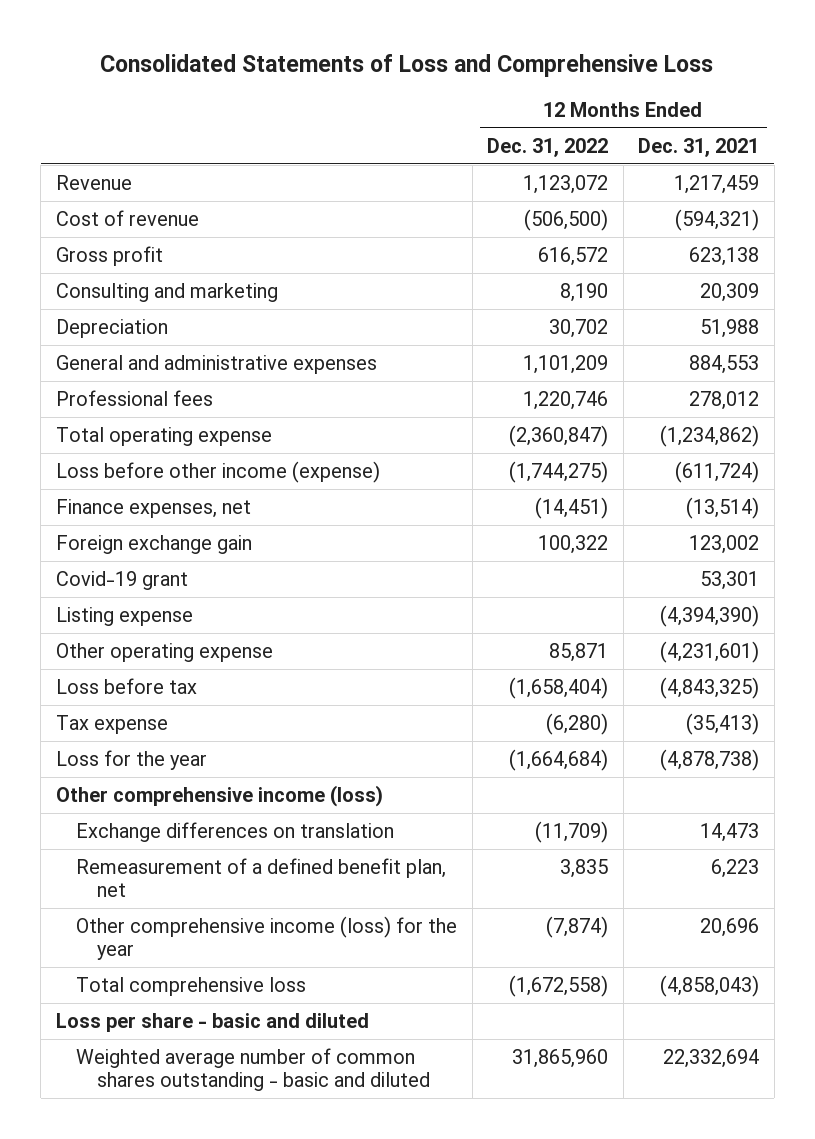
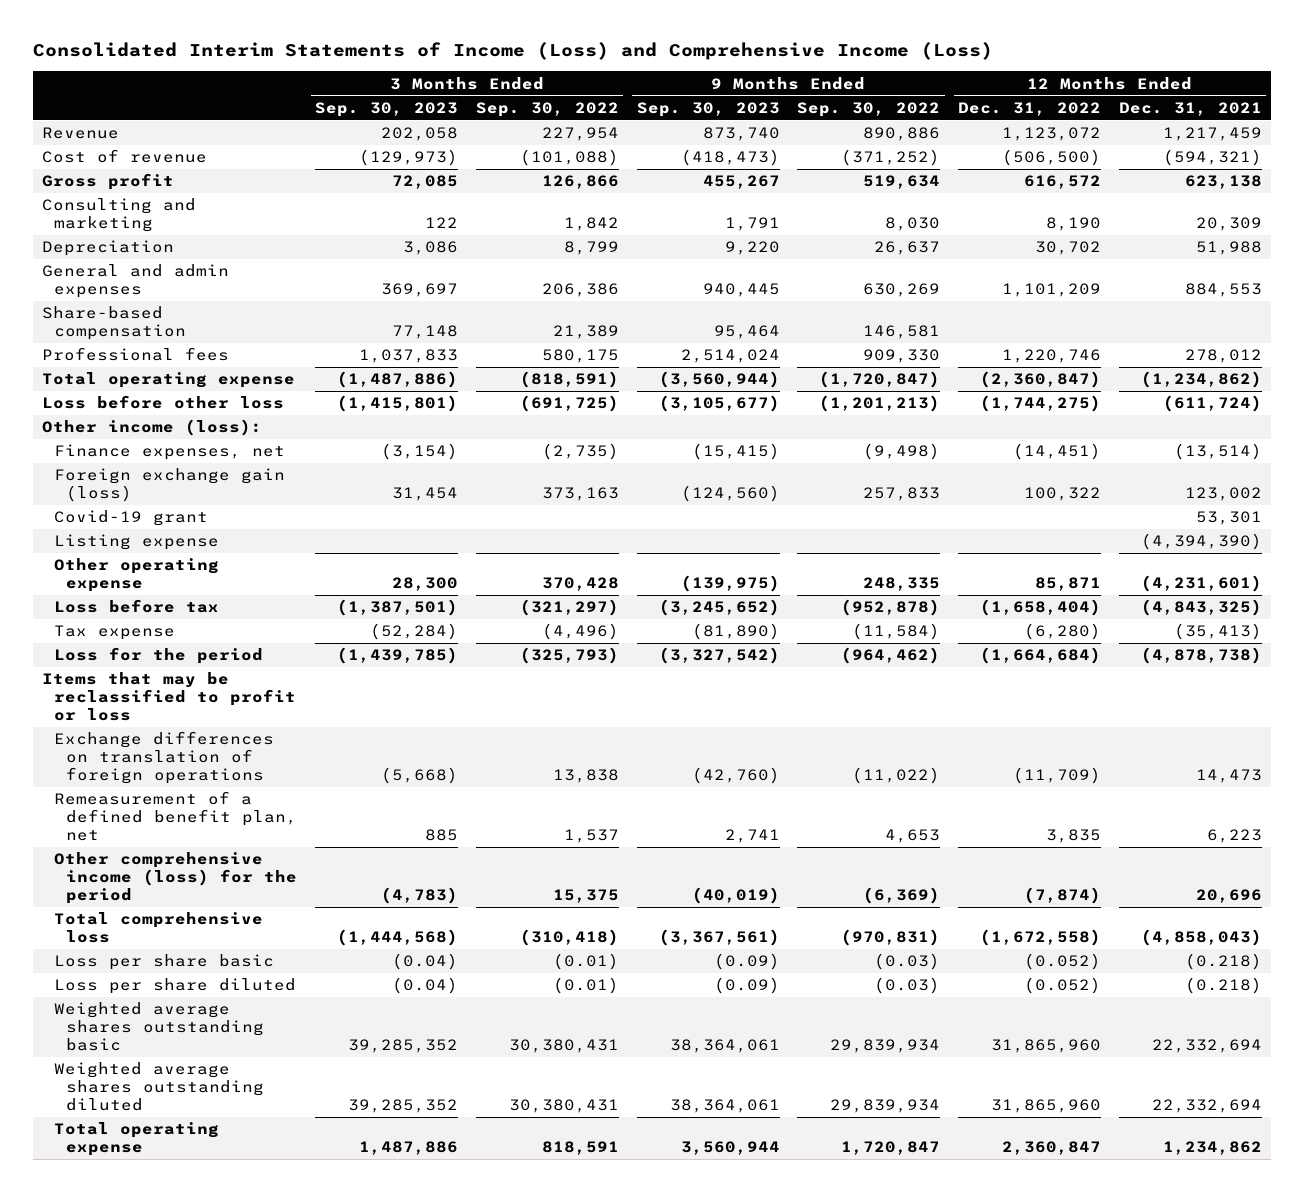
- Consolidated Statements of Loss and Comprehensive Loss
+ Consolidated Interim Statements of Income (Loss) and Comprehensive Income (Loss)
- | 12 Months Ended Dec. 31, 2022 | 12 Months Ended Dec. 31, 2021
+ | 3 Months Ended Sep. 30, 2023 | 3 Months Ended Sep. 30, 2022 | 9 Months Ended Sep. 30, 2023 | 9 Months Ended Sep. 30, 2022 | 12 Months Ended Dec. 31, 2022 | 12 Months Ended Dec. 31, 2021
- General and administrative expenses | 1,101,209 | 884,553
+ General and admin expenses | 369,697 | 206,386 | 940,445 | 630,269 | 1,101,209 | 884,553
+ Share-based compensation | 77,148 | 21,389 | 95,464 | 146,581 | |
- Loss before other income (expense) | (1,744,275) | (611,724)
+ Loss before other loss | (1,415,801) | (691,725) | (3,105,677) | (1,201,213) | (1,744,275) | (611,724)
+ Other income (loss):
- Foreign exchange gain | 100,322 | 123,002
+ Foreign exchange gain (loss) | 31,454 | 373,163 | (124,560) | 257,833 | 100,322 | 123,002
- Loss for the year | (1,664,684) | (4,878,738)
- Other comprehensive income (loss)
- Exchange differences on translation | (11,709) | 14,473
+ Loss for the period | (1,439,785) | (325,793) | (3,327,542) | (964,462) | (1,664,684) | (4,878,738)
+ Items that may be reclassified to profit or loss
+ Exchange differences on translation of foreign operations | (5,668) | 13,838 | (42,760) | (11,022) | (11,709) | 14,473
- Other comprehensive income (loss) for the year | (7,874) | 20,696
+ Other comprehensive income (loss) for the period | (4,783) | 15,375 | (40,019) | (6,369) | (7,874) | 20,696
- Loss per share - basic and diluted
- Weighted average number of common shares outstanding - basic and diluted | 31,865,960 | 22,332,694
+ Loss per share basic | (0.04) | (0.01) | (0.09) | (0.03) | (0.052) | (0.218)
+ Loss per share diluted | (0.04) | (0.01) | (0.09) | (0.03) | (0.052) | (0.218)
+ Weighted average shares outstanding basic | 39,285,352 | 30,380,431 | 38,364,061 | 29,839,934 | 31,865,960 | 22,332,694
+ Weighted average shares outstanding diluted | 39,285,352 | 30,380,431 | 38,364,061 | 29,839,934 | 31,865,960 | 22,332,694
+ Total operating expense | 1,487,886 | 818,591 | 3,560,944 | 1,720,847 | 2,360,847 | 1,234,862

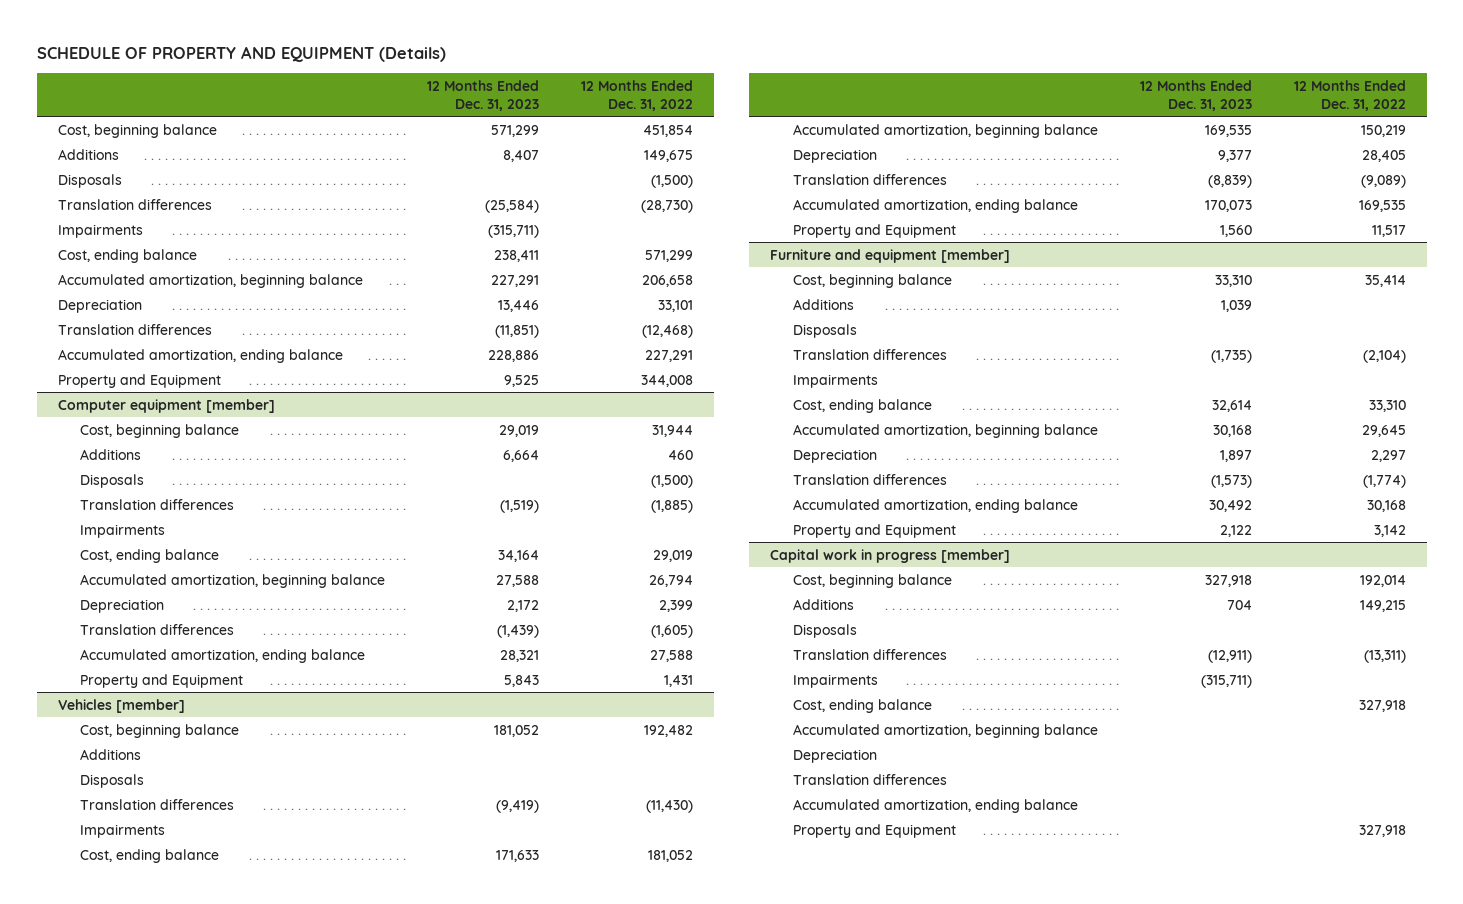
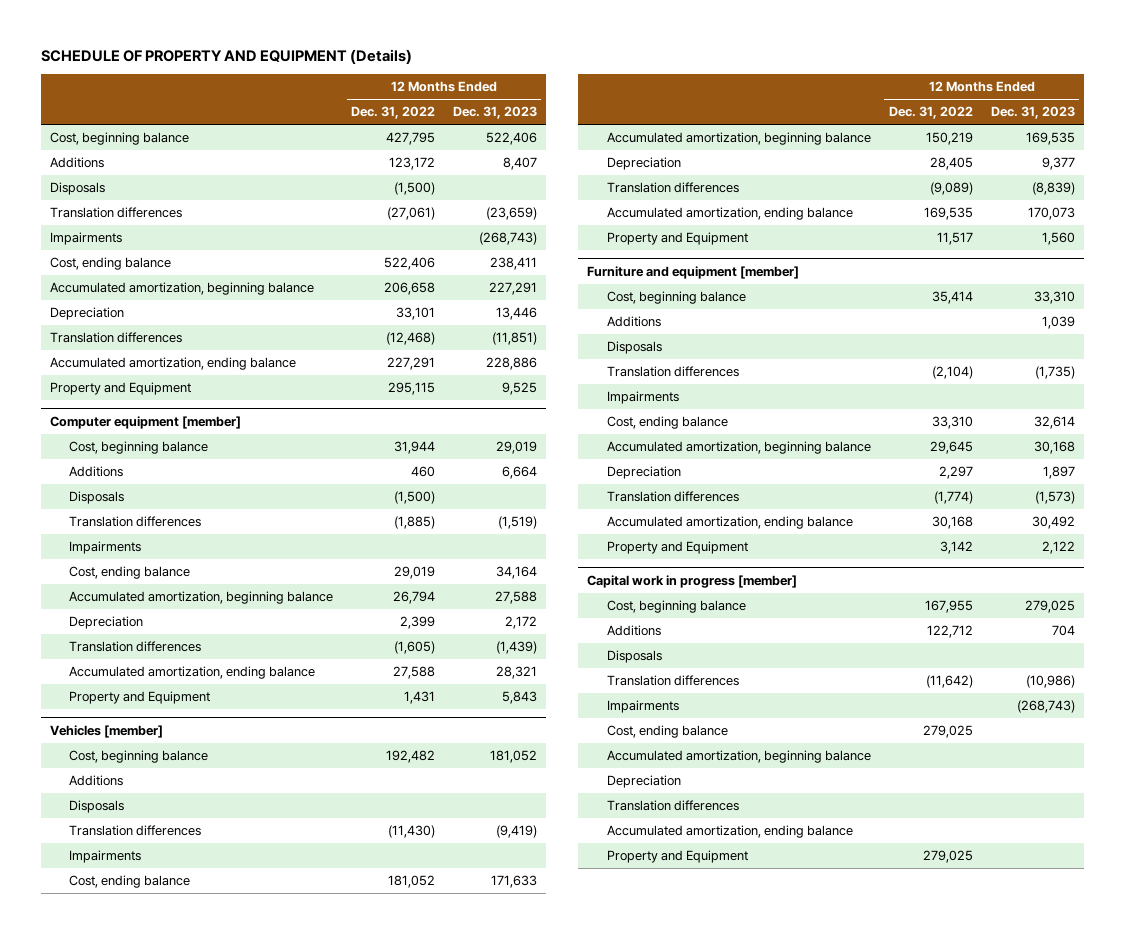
- | 12 Months Ended Dec. 31, 2023 | 12 Months Ended Dec. 31, 2022
+ | 12 Months Ended Dec. 31, 2022 | 12 Months Ended Dec. 31, 2023
- Cost, beginning balance | 571,299 | 451,854
- Additions | 8,407 | 149,675
+ Cost, beginning balance | 427,795 | 522,406
+ Additions | 123,172 | 8,407
- Translation differences | (25,584) | (28,730)
- Impairments | (315,711) |
- Cost, ending balance | 238,411 | 571,299
+ Translation differences | (27,061) | (23,659)
+ Impairments | | (268,743)
+ Cost, ending balance | 522,406 | 238,411
- Property and Equipment | 9,525 | 344,008
+ Property and Equipment | 295,115 | 9,525
@ Capital work in progress [member]
- Cost, beginning balance | 327,918 | 192,014
- Additions | 704 | 149,215
+ Cost, beginning balance | 167,955 | 279,025
+ Additions | 122,712 | 704
- Translation differences | (12,911) | (13,311)
- Impairments | (315,711) |
- Cost, ending balance | | 327,918
+ Translation differences | (11,642) | (10,986)
+ Impairments | | (268,743)
+ Cost, ending balance | 279,025 |
- Property and Equipment | | 327,918
+ Property and Equipment | 279,025 |

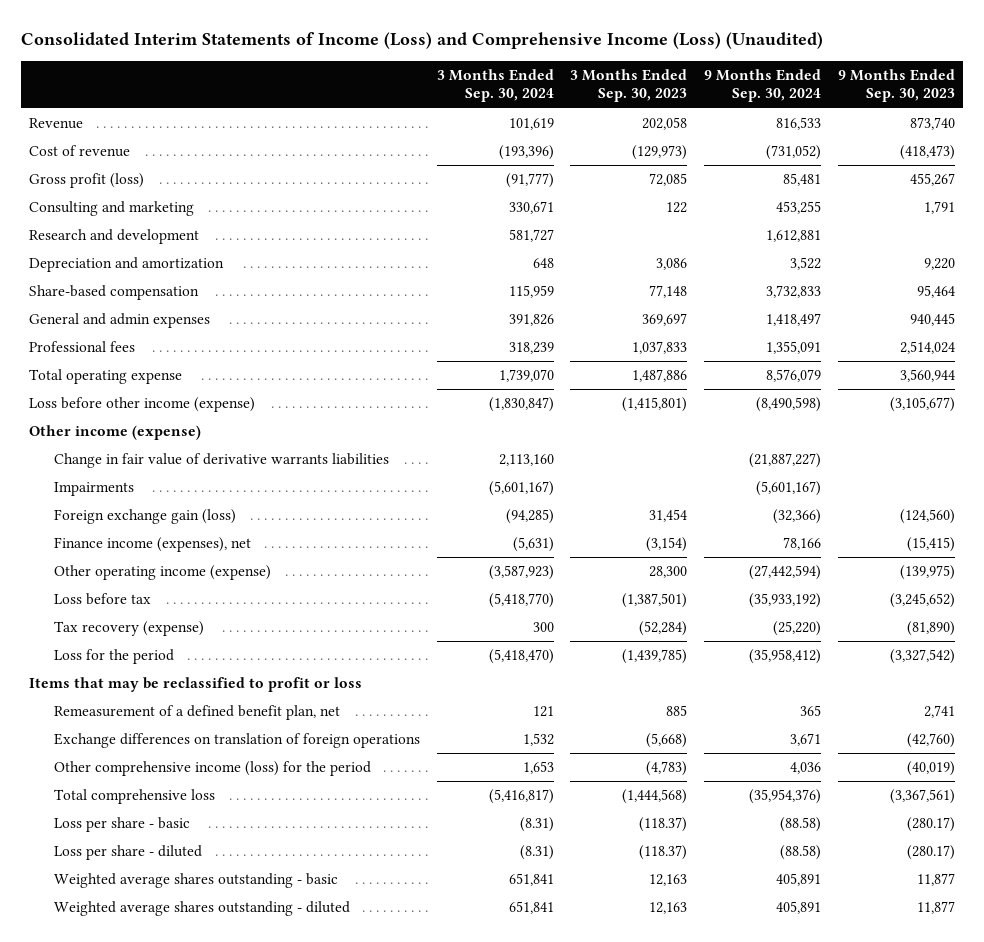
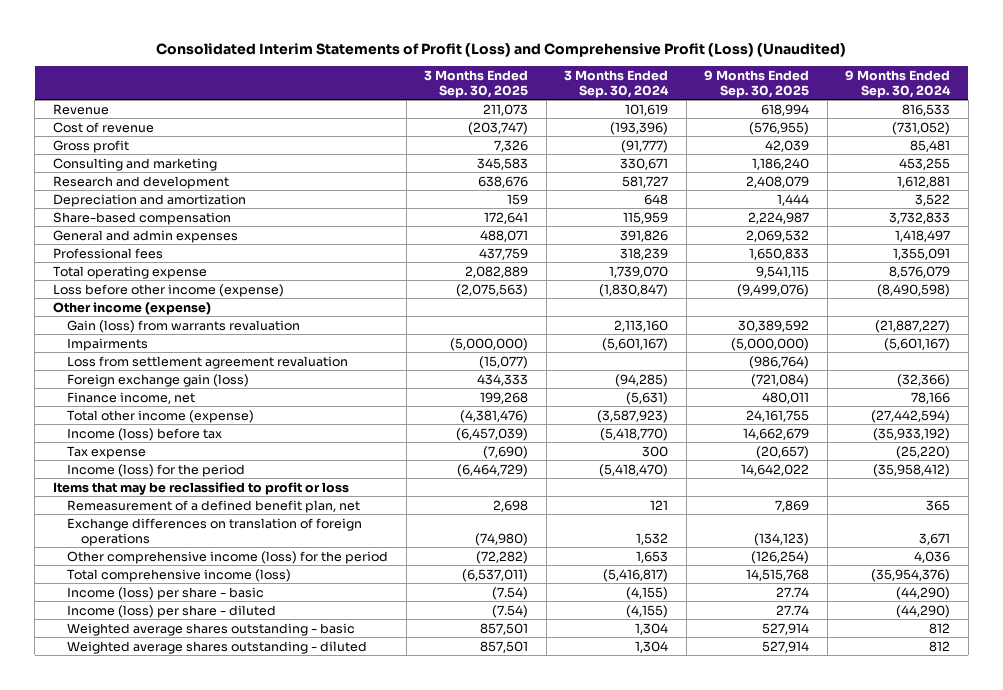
- Consolidated Interim Statements of Income (Loss) and Comprehensive Income (Loss) (Unaudited)
+ Consolidated Interim Statements of Profit (Loss) and Comprehensive Profit (Loss) (Unaudited)
- | 3 Months Ended Sep. 30, 2024 | 3 Months Ended Sep. 30, 2023 | 9 Months Ended Sep. 30, 2024 | 9 Months Ended Sep. 30, 2023
+ | 3 Months Ended Sep. 30, 2025 | 3 Months Ended Sep. 30, 2024 | 9 Months Ended Sep. 30, 2025 | 9 Months Ended Sep. 30, 2024
- Gross profit (loss) | (91,777) | 72,085 | 85,481 | 455,267
+ Gross profit | 7,326 | (91,777) | 42,039 | 85,481
- Change in fair value of derivative warrants liabilities | 2,113,160 | | (21,887,227) |
+ Gain (loss) from warrants revaluation | | 2,113,160 | 30,389,592 | (21,887,227)
+ Loss from settlement agreement revaluation | (15,077) | | (986,764) |
- Finance income (expenses), net | (5,631) | (3,154) | 78,166 | (15,415)
- Other operating income (expense) | (3,587,923) | 28,300 | (27,442,594) | (139,975)
- Loss before tax | (5,418,770) | (1,387,501) | (35,933,192) | (3,245,652)
- Tax recovery (expense) | 300 | (52,284) | (25,220) | (81,890)
- Loss for the period | (5,418,470) | (1,439,785) | (35,958,412) | (3,327,542)
+ Finance income, net | 199,268 | (5,631) | 480,011 | 78,166
+ Total other income (expense) | (4,381,476) | (3,587,923) | 24,161,755 | (27,442,594)
+ Income (loss) before tax | (6,457,039) | (5,418,770) | 14,662,679 | (35,933,192)
+ Tax expense | (7,690) | 300 | (20,657) | (25,220)
+ Income (loss) for the period | (6,464,729) | (5,418,470) | 14,642,022 | (35,958,412)
- Total comprehensive loss | (5,416,817) | (1,444,568) | (35,954,376) | (3,367,561)
- Loss per share - basic | (8.31) | (118.37) | (88.58) | (280.17)
- Loss per share - diluted | (8.31) | (118.37) | (88.58) | (280.17)
- Weighted average shares outstanding - basic | 651,841 | 12,163 | 405,891 | 11,877
- Weighted average shares outstanding - diluted | 651,841 | 12,163 | 405,891 | 11,877
+ Total comprehensive income (loss) | (6,537,011) | (5,416,817) | 14,515,768 | (35,954,376)
+ Income (loss) per share - basic | (7.54) | (4,155) | 27.74 | (44,290)
+ Income (loss) per share - diluted | (7.54) | (4,155) | 27.74 | (44,290)
+ Weighted average shares outstanding - basic | 857,501 | 1,304 | 527,914 | 812
+ Weighted average shares outstanding - diluted | 857,501 | 1,304 | 527,914 | 812

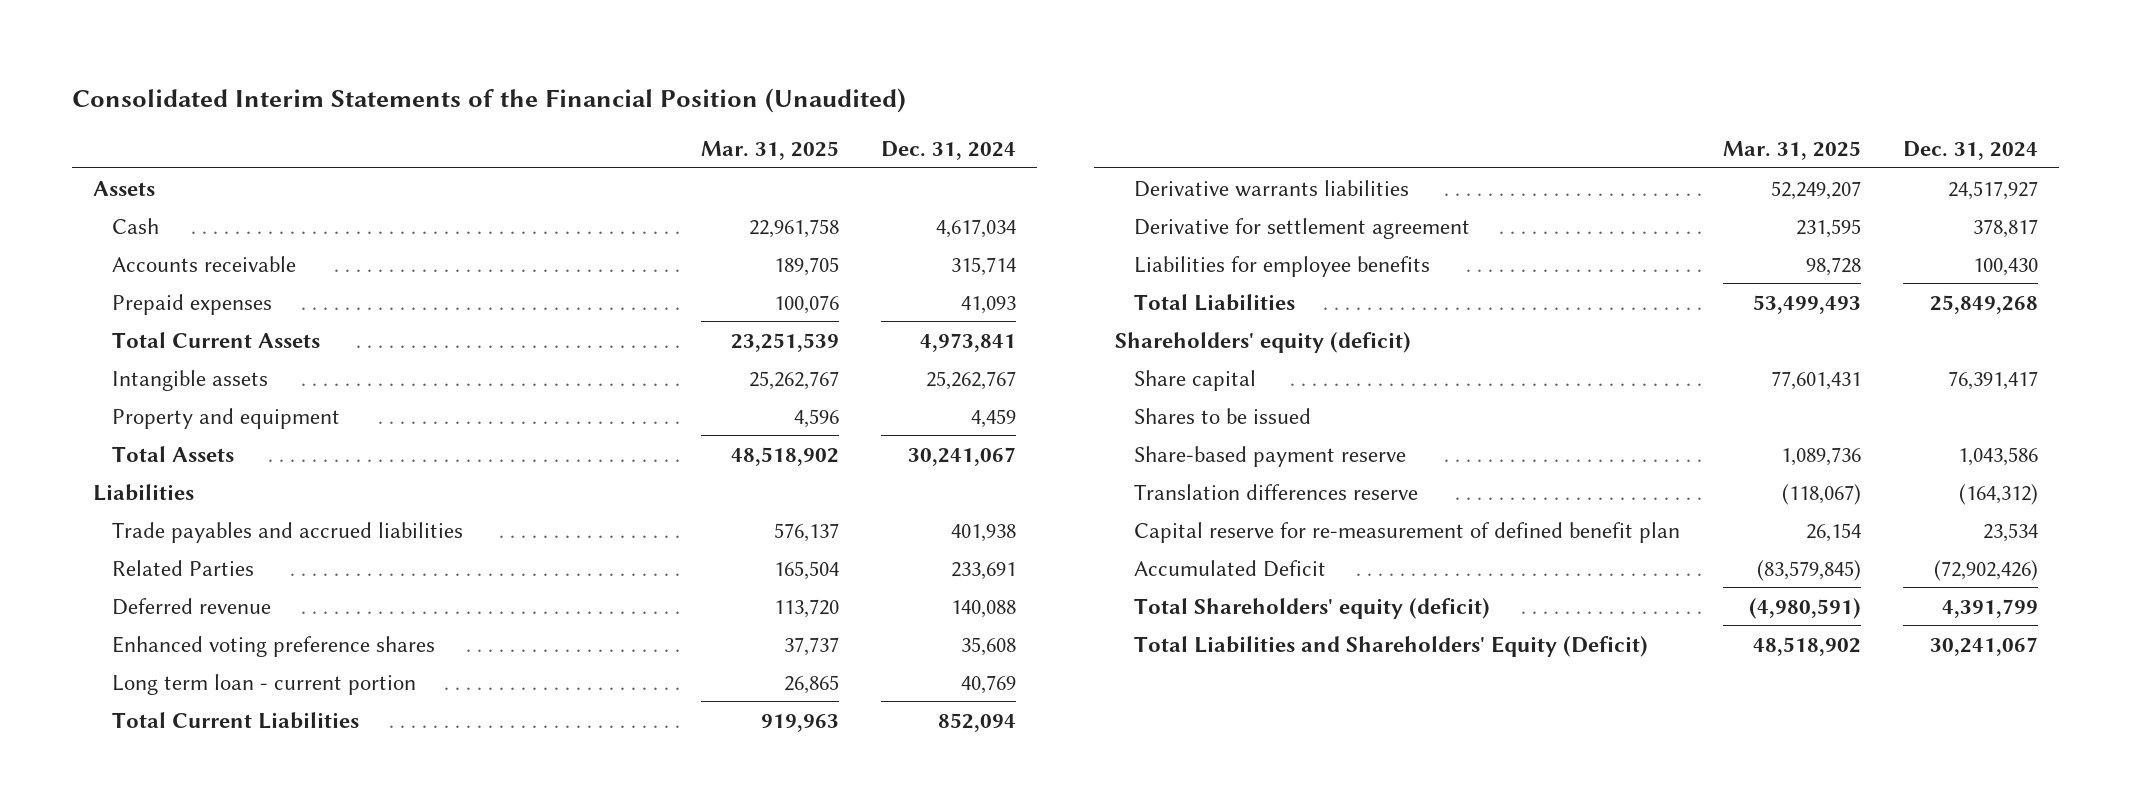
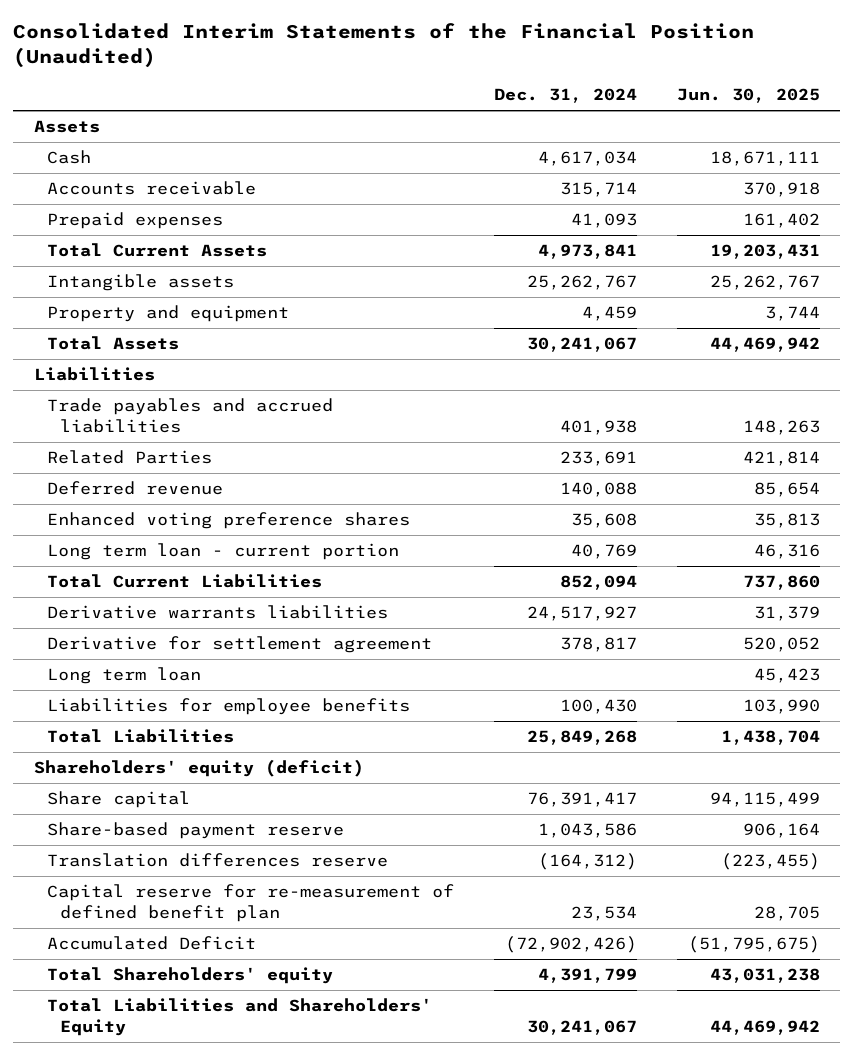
- | Mar. 31, 2025 | Dec. 31, 2024
+ | Dec. 31, 2024 | Jun. 30, 2025
+ Long term loan | | 45,423
- Shares to be issued
- Total Shareholders' equity (deficit) | (4,980,591) | 4,391,799
- Total Liabilities and Shareholders' Equity (Deficit) | 48,518,902 | 30,241,067
+ Total Shareholders' equity | 4,391,799 | 43,031,238
+ Total Liabilities and Shareholders' Equity | 30,241,067 | 44,469,942

